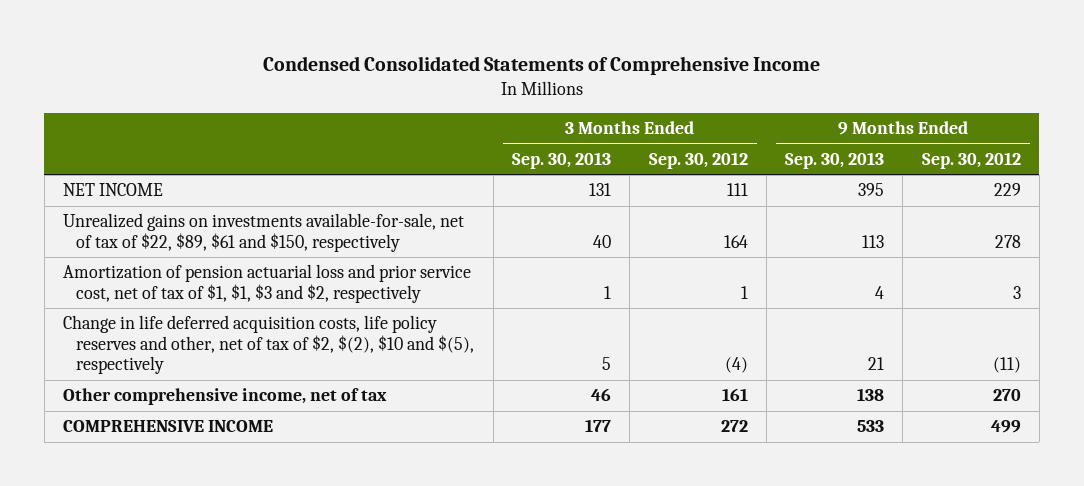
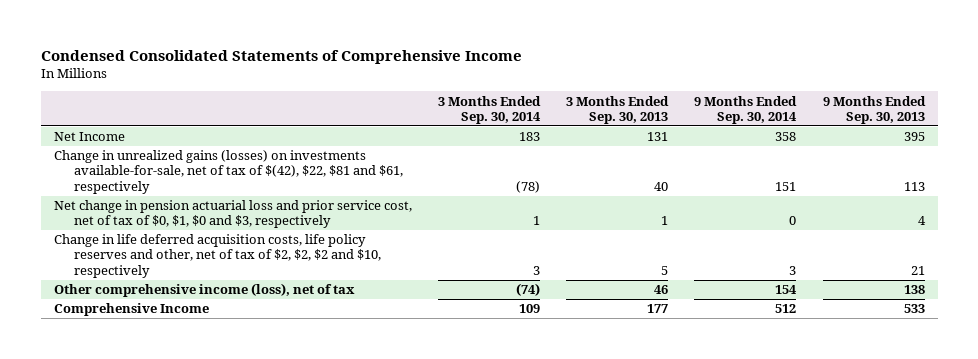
- | 3 Months Ended Sep. 30, 2013 | 3 Months Ended Sep. 30, 2012 | 9 Months Ended Sep. 30, 2013 | 9 Months Ended Sep. 30, 2012
+ | 3 Months Ended Sep. 30, 2014 | 3 Months Ended Sep. 30, 2013 | 9 Months Ended Sep. 30, 2014 | 9 Months Ended Sep. 30, 2013
- NET INCOME | 131 | 111 | 395 | 229
- Unrealized gains on investments available-for-sale, net of tax of $22, $89, $61 and $150, respectively | 40 | 164 | 113 | 278
- Amortization of pension actuarial loss and prior service cost, net of tax of $1, $1, $3 and $2, respectively | 1 | 1 | 4 | 3
- Change in life deferred acquisition costs, life policy reserves and other, net of tax of $2, $(2), $10 and $(5), respectively | 5 | (4) | 21 | (11)
- Other comprehensive income, net of tax | 46 | 161 | 138 | 270
- COMPREHENSIVE INCOME | 177 | 272 | 533 | 499
+ Net Income | 183 | 131 | 358 | 395
+ Change in unrealized gains (losses) on investments available-for-sale, net of tax of $(42), $22, $81 and $61, respectively | (78) | 40 | 151 | 113
+ Net change in pension actuarial loss and prior service cost, net of tax of $0, $1, $0 and $3, respectively | 1 | 1 | 0 | 4
+ Change in life deferred acquisition costs, life policy reserves and other, net of tax of $2, $2, $2 and $10, respectively | 3 | 5 | 3 | 21
+ Other comprehensive income (loss), net of tax | (74) | 46 | 154 | 138
+ Comprehensive Income | 109 | 177 | 512 | 533

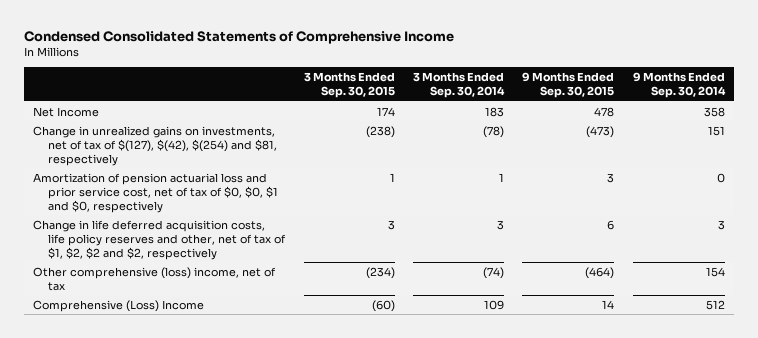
- | 3 Months Ended Sep. 30, 2014 | 3 Months Ended Sep. 30, 2013 | 9 Months Ended Sep. 30, 2014 | 9 Months Ended Sep. 30, 2013
+ | 3 Months Ended Sep. 30, 2015 | 3 Months Ended Sep. 30, 2014 | 9 Months Ended Sep. 30, 2015 | 9 Months Ended Sep. 30, 2014
- Change in unrealized gains (losses) on investments available-for-sale, net of tax of $(42), $22, $81 and $61, respectively | (78) | 40 | 151 | 113
- Net change in pension actuarial loss and prior service cost, net of tax of $0, $1, $0 and $3, respectively | 1 | 1 | 0 | 4
- Change in life deferred acquisition costs, life policy reserves and other, net of tax of $2, $2, $2 and $10, respectively | 3 | 5 | 3 | 21
- Other comprehensive income (loss), net of tax | (74) | 46 | 154 | 138
- Comprehensive Income | 109 | 177 | 512 | 533
+ Change in unrealized gains on investments, net of tax of $(127), $(42), $(254) and $81, respectively | (238) | (78) | (473) | 151
+ Amortization of pension actuarial loss and prior service cost, net of tax of $0, $0, $1 and $0, respectively | 1 | 1 | 3 | 0
+ Change in life deferred acquisition costs, life policy reserves and other, net of tax of $1, $2, $2 and $2, respectively | 3 | 3 | 6 | 3
+ Other comprehensive (loss) income, net of tax | (234) | (74) | (464) | 154
+ Comprehensive (Loss) Income | (60) | 109 | 14 | 512

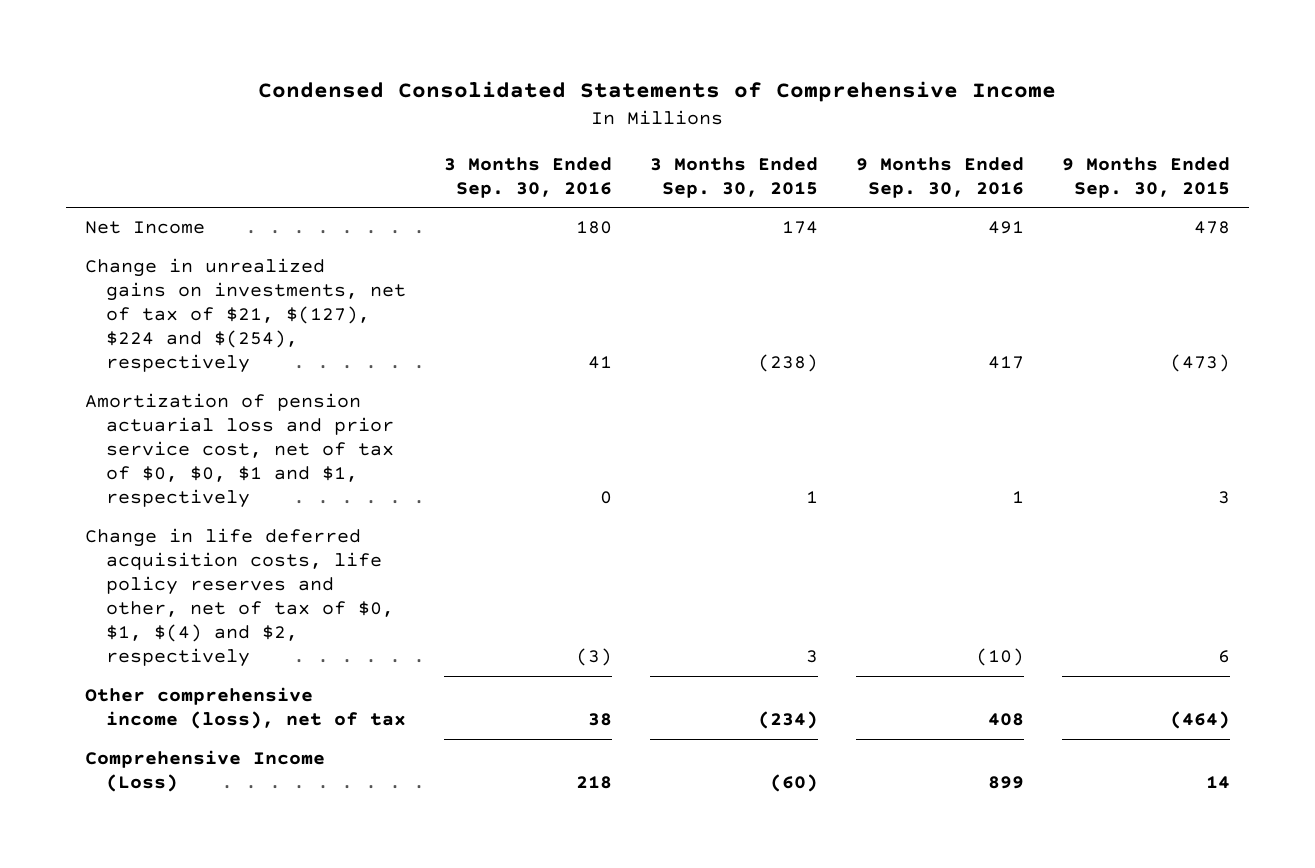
- | 3 Months Ended Sep. 30, 2015 | 3 Months Ended Sep. 30, 2014 | 9 Months Ended Sep. 30, 2015 | 9 Months Ended Sep. 30, 2014
+ | 3 Months Ended Sep. 30, 2016 | 3 Months Ended Sep. 30, 2015 | 9 Months Ended Sep. 30, 2016 | 9 Months Ended Sep. 30, 2015
- Change in unrealized gains on investments, net of tax of $(127), $(42), $(254) and $81, respectively | (238) | (78) | (473) | 151
- Amortization of pension actuarial loss and prior service cost, net of tax of $0, $0, $1 and $0, respectively | 1 | 1 | 3 | 0
- Change in life deferred acquisition costs, life policy reserves and other, net of tax of $1, $2, $2 and $2, respectively | 3 | 3 | 6 | 3
- Other comprehensive (loss) income, net of tax | (234) | (74) | (464) | 154
- Comprehensive (Loss) Income | (60) | 109 | 14 | 512
+ Change in unrealized gains on investments, net of tax of $21, $(127), $224 and $(254), respectively | 41 | (238) | 417 | (473)
+ Amortization of pension actuarial loss and prior service cost, net of tax of $0, $0, $1 and $1, respectively | 0 | 1 | 1 | 3
+ Change in life deferred acquisition costs, life policy reserves and other, net of tax of $0, $1, $(4) and $2, respectively | (3) | 3 | (10) | 6
+ Other comprehensive income (loss), net of tax | 38 | (234) | 408 | (464)
+ Comprehensive Income (Loss) | 218 | (60) | 899 | 14

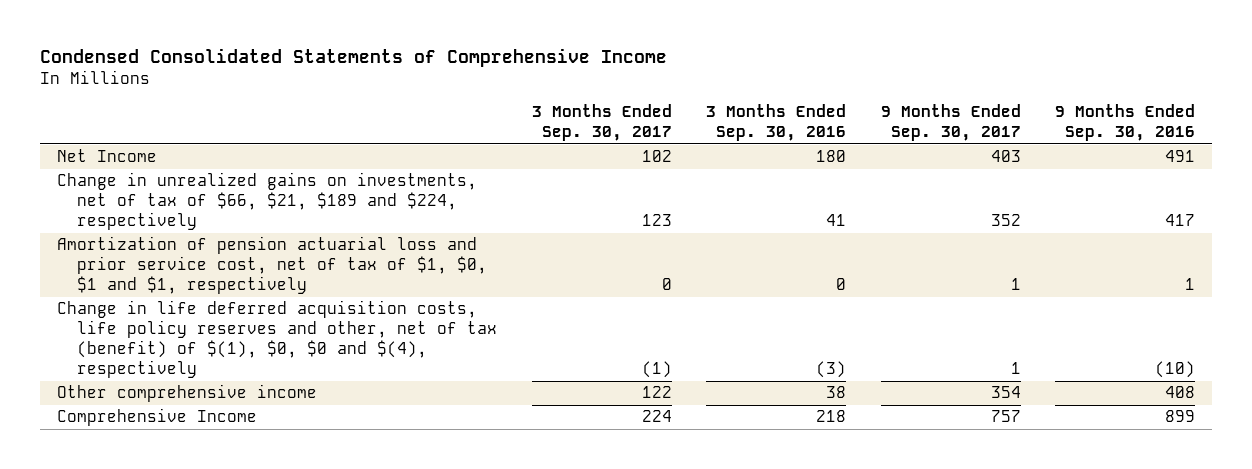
- | 3 Months Ended Sep. 30, 2016 | 3 Months Ended Sep. 30, 2015 | 9 Months Ended Sep. 30, 2016 | 9 Months Ended Sep. 30, 2015
+ | 3 Months Ended Sep. 30, 2017 | 3 Months Ended Sep. 30, 2016 | 9 Months Ended Sep. 30, 2017 | 9 Months Ended Sep. 30, 2016
- Change in unrealized gains on investments, net of tax of $21, $(127), $224 and $(254), respectively | 41 | (238) | 417 | (473)
- Amortization of pension actuarial loss and prior service cost, net of tax of $0, $0, $1 and $1, respectively | 0 | 1 | 1 | 3
- Change in life deferred acquisition costs, life policy reserves and other, net of tax of $0, $1, $(4) and $2, respectively | (3) | 3 | (10) | 6
- Other comprehensive income (loss), net of tax | 38 | (234) | 408 | (464)
- Comprehensive Income (Loss) | 218 | (60) | 899 | 14
+ Change in unrealized gains on investments, net of tax of $66, $21, $189 and $224, respectively | 123 | 41 | 352 | 417
+ Amortization of pension actuarial loss and prior service cost, net of tax of $1, $0, $1 and $1, respectively | 0 | 0 | 1 | 1
+ Change in life deferred acquisition costs, life policy reserves and other, net of tax (benefit) of $(1), $0, $0 and $(4), respectively | (1) | (3) | 1 | (10)
+ Other comprehensive income | 122 | 38 | 354 | 408
+ Comprehensive Income | 224 | 218 | 757 | 899

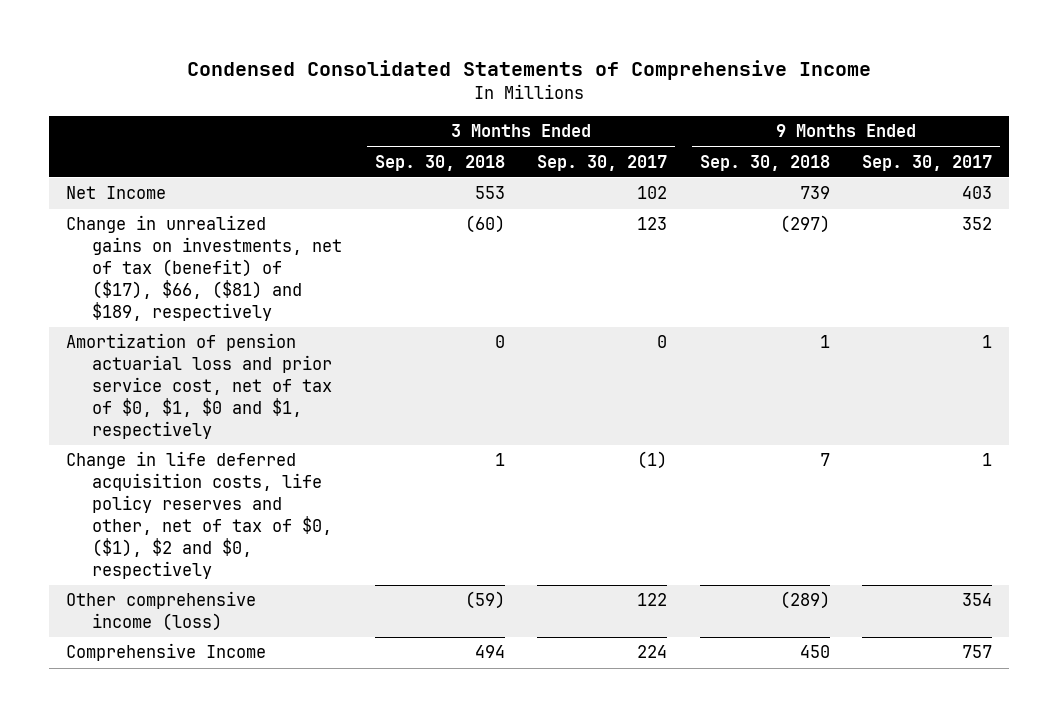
- | 3 Months Ended Sep. 30, 2017 | 3 Months Ended Sep. 30, 2016 | 9 Months Ended Sep. 30, 2017 | 9 Months Ended Sep. 30, 2016
+ | 3 Months Ended Sep. 30, 2018 | 3 Months Ended Sep. 30, 2017 | 9 Months Ended Sep. 30, 2018 | 9 Months Ended Sep. 30, 2017
- Change in unrealized gains on investments, net of tax of $66, $21, $189 and $224, respectively | 123 | 41 | 352 | 417
- Amortization of pension actuarial loss and prior service cost, net of tax of $1, $0, $1 and $1, respectively | 0 | 0 | 1 | 1
- Change in life deferred acquisition costs, life policy reserves and other, net of tax (benefit) of $(1), $0, $0 and $(4), respectively | (1) | (3) | 1 | (10)
- Other comprehensive income | 122 | 38 | 354 | 408
+ Change in unrealized gains on investments, net of tax (benefit) of ($17), $66, ($81) and $189, respectively | (60) | 123 | (297) | 352
+ Amortization of pension actuarial loss and prior service cost, net of tax of $0, $1, $0 and $1, respectively | 0 | 0 | 1 | 1
+ Change in life deferred acquisition costs, life policy reserves and other, net of tax of $0, ($1), $2 and $0, respectively | 1 | (1) | 7 | 1
+ Other comprehensive income (loss) | (59) | 122 | (289) | 354

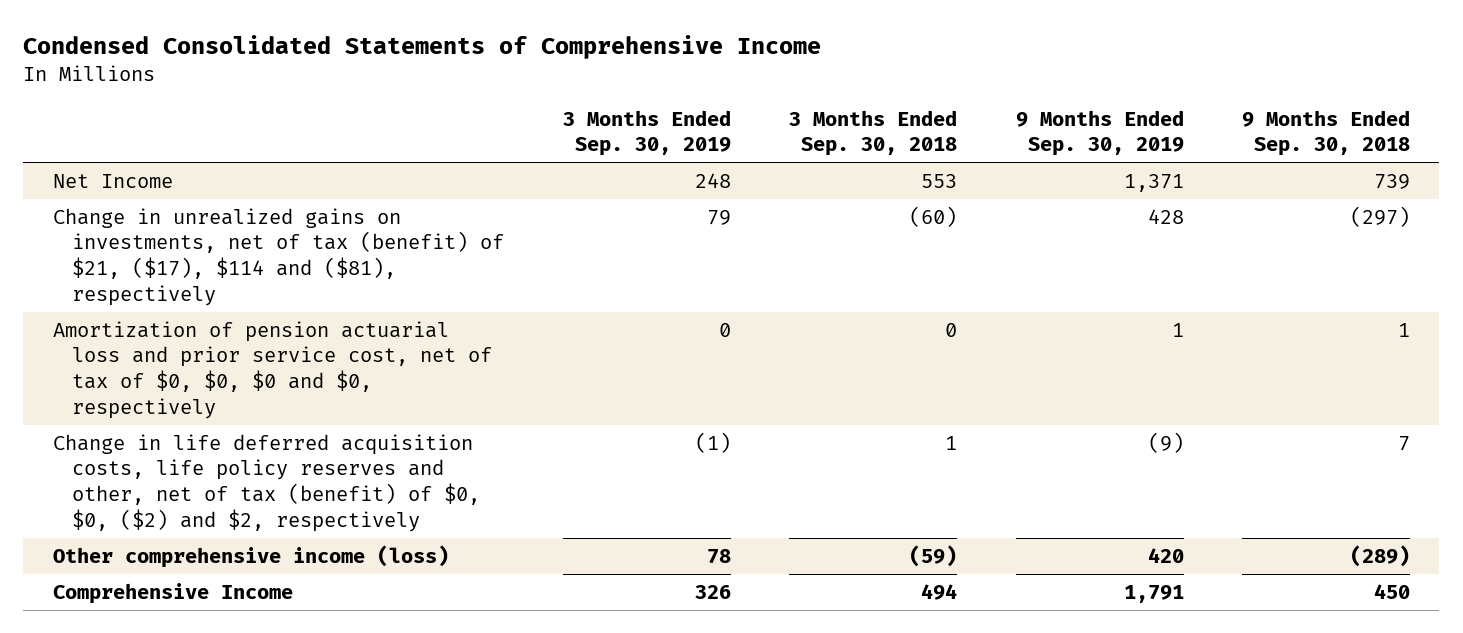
- | 3 Months Ended Sep. 30, 2018 | 3 Months Ended Sep. 30, 2017 | 9 Months Ended Sep. 30, 2018 | 9 Months Ended Sep. 30, 2017
+ | 3 Months Ended Sep. 30, 2019 | 3 Months Ended Sep. 30, 2018 | 9 Months Ended Sep. 30, 2019 | 9 Months Ended Sep. 30, 2018
- Change in unrealized gains on investments, net of tax (benefit) of ($17), $66, ($81) and $189, respectively | (60) | 123 | (297) | 352
- Amortization of pension actuarial loss and prior service cost, net of tax of $0, $1, $0 and $1, respectively | 0 | 0 | 1 | 1
- Change in life deferred acquisition costs, life policy reserves and other, net of tax of $0, ($1), $2 and $0, respectively | 1 | (1) | 7 | 1
+ Change in unrealized gains on investments, net of tax (benefit) of $21, ($17), $114 and ($81), respectively | 79 | (60) | 428 | (297)
+ Amortization of pension actuarial loss and prior service cost, net of tax of $0, $0, $0 and $0, respectively | 0 | 0 | 1 | 1
+ Change in life deferred acquisition costs, life policy reserves and other, net of tax (benefit) of $0, $0, ($2) and $2, respectively | (1) | 1 | (9) | 7

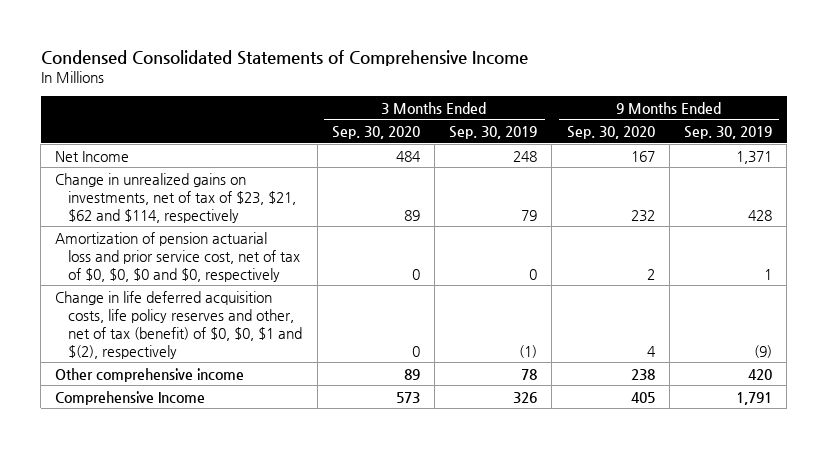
- | 3 Months Ended Sep. 30, 2019 | 3 Months Ended Sep. 30, 2018 | 9 Months Ended Sep. 30, 2019 | 9 Months Ended Sep. 30, 2018
+ | 3 Months Ended Sep. 30, 2020 | 3 Months Ended Sep. 30, 2019 | 9 Months Ended Sep. 30, 2020 | 9 Months Ended Sep. 30, 2019
- Change in unrealized gains on investments, net of tax (benefit) of $21, ($17), $114 and ($81), respectively | 79 | (60) | 428 | (297)
+ Change in unrealized gains on investments, net of tax of $23, $21, $62 and $114, respectively | 89 | 79 | 232 | 428
- Change in life deferred acquisition costs, life policy reserves and other, net of tax (benefit) of $0, $0, ($2) and $2, respectively | (1) | 1 | (9) | 7
- Other comprehensive income (loss) | 78 | (59) | 420 | (289)
+ Change in life deferred acquisition costs, life policy reserves and other, net of tax (benefit) of $0, $0, $1 and $(2), respectively | 0 | (1) | 4 | (9)
+ Other comprehensive income | 89 | 78 | 238 | 420

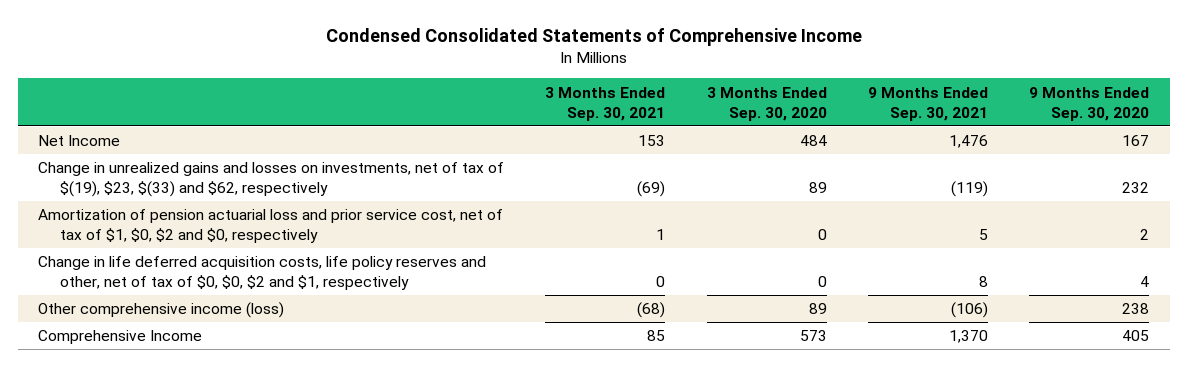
- | 3 Months Ended Sep. 30, 2020 | 3 Months Ended Sep. 30, 2019 | 9 Months Ended Sep. 30, 2020 | 9 Months Ended Sep. 30, 2019
+ | 3 Months Ended Sep. 30, 2021 | 3 Months Ended Sep. 30, 2020 | 9 Months Ended Sep. 30, 2021 | 9 Months Ended Sep. 30, 2020
- Change in unrealized gains on investments, net of tax of $23, $21, $62 and $114, respectively | 89 | 79 | 232 | 428
- Amortization of pension actuarial loss and prior service cost, net of tax of $0, $0, $0 and $0, respectively | 0 | 0 | 2 | 1
- Change in life deferred acquisition costs, life policy reserves and other, net of tax (benefit) of $0, $0, $1 and $(2), respectively | 0 | (1) | 4 | (9)
- Other comprehensive income | 89 | 78 | 238 | 420
+ Change in unrealized gains and losses on investments, net of tax of $(19), $23, $(33) and $62, respectively | (69) | 89 | (119) | 232
+ Amortization of pension actuarial loss and prior service cost, net of tax of $1, $0, $2 and $0, respectively | 1 | 0 | 5 | 2
+ Change in life deferred acquisition costs, life policy reserves and other, net of tax of $0, $0, $2 and $1, respectively | 0 | 0 | 8 | 4
+ Other comprehensive income (loss) | (68) | 89 | (106) | 238

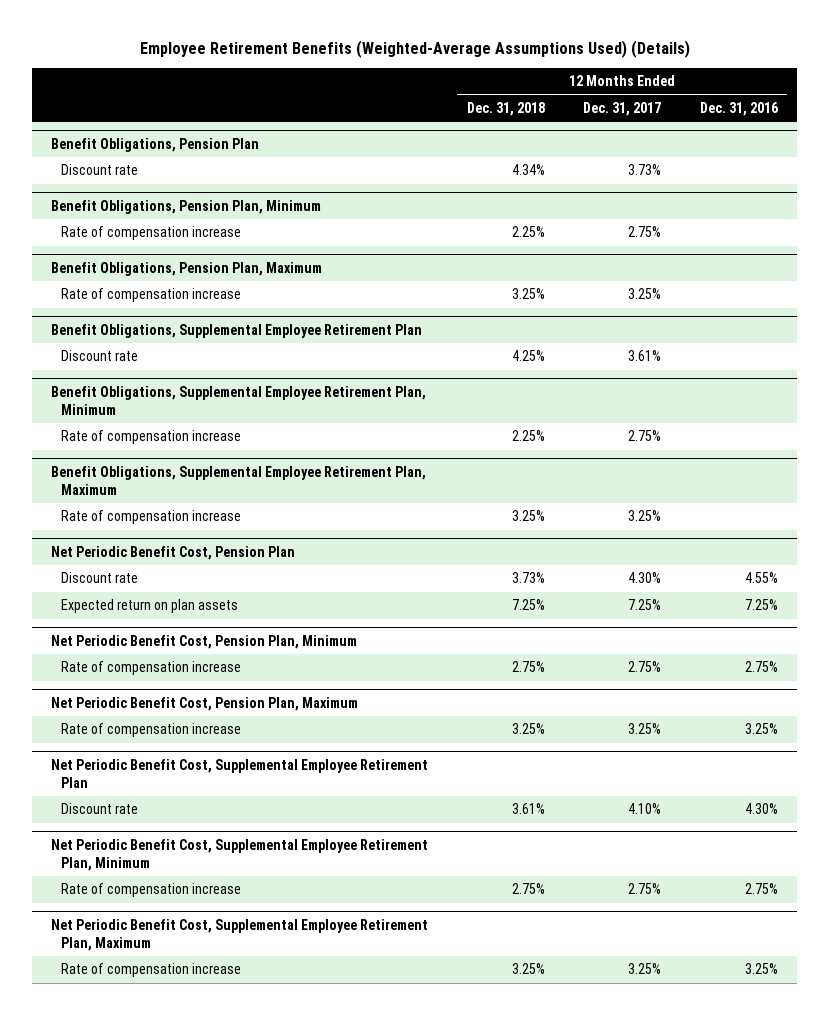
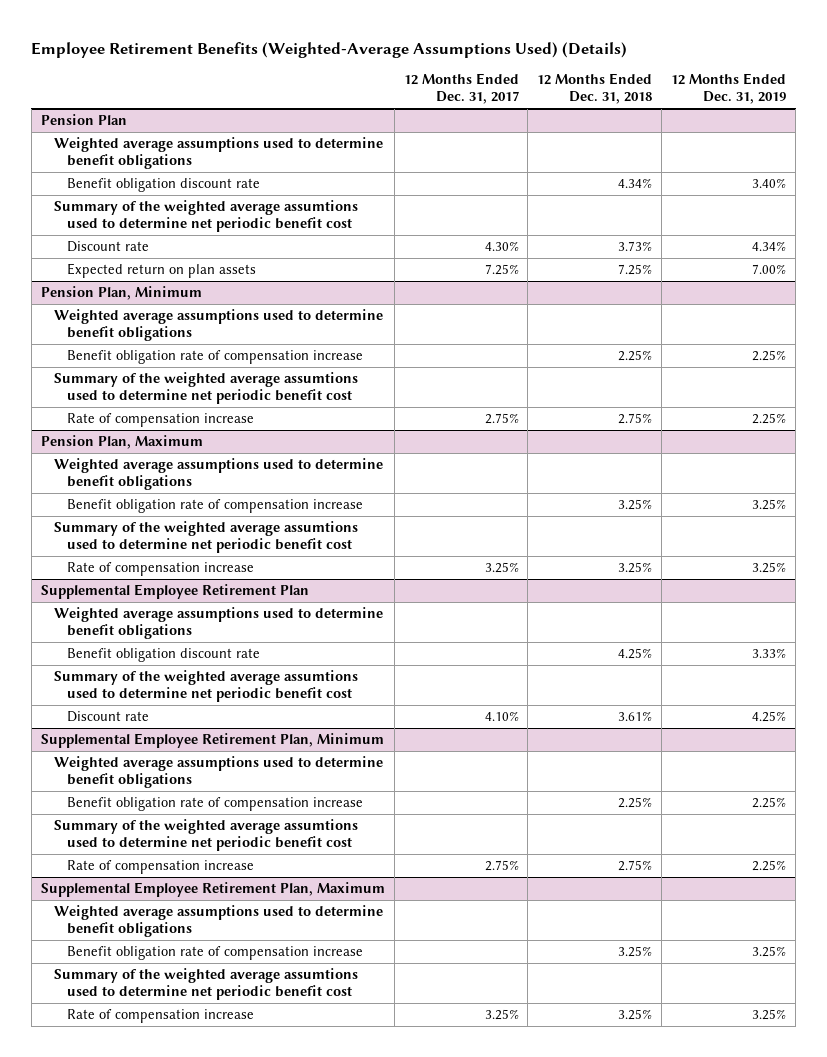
- | 12 Months Ended Dec. 31, 2018 | 12 Months Ended Dec. 31, 2017 | 12 Months Ended Dec. 31, 2016
+ | 12 Months Ended Dec. 31, 2017 | 12 Months Ended Dec. 31, 2018 | 12 Months Ended Dec. 31, 2019
- Benefit Obligations, Pension Plan
- Discount rate | 4.34% | 3.73% |
- Benefit Obligations, Pension Plan, Minimum
- Rate of compensation increase | 2.25% | 2.75% |
- Benefit Obligations, Pension Plan, Maximum
- Rate of compensation increase | 3.25% | 3.25% |
- Benefit Obligations, Supplemental Employee Retirement Plan
- Discount rate | 4.25% | 3.61% |
- Benefit Obligations, Supplemental Employee Retirement Plan, Minimum
- Rate of compensation increase | 2.25% | 2.75% |
- Benefit Obligations, Supplemental Employee Retirement Plan, Maximum
- Rate of compensation increase | 3.25% | 3.25% |
- Net Periodic Benefit Cost, Pension Plan
+ Pension Plan
+ Weighted average assumptions used to determine benefit obligations
+ Benefit obligation discount rate | | 4.34% | 3.40%
+ Summary of the weighted average assumtions used to determine net periodic benefit cost
- Net Periodic Benefit Cost, Pension Plan, Minimum
+ Pension Plan, Minimum
+ Weighted average assumptions used to determine benefit obligations
+ Benefit obligation rate of compensation increase | | 2.25% | 2.25%
+ Summary of the weighted average assumtions used to determine net periodic benefit cost
- Net Periodic Benefit Cost, Pension Plan, Maximum
+ Pension Plan, Maximum
+ Weighted average assumptions used to determine benefit obligations
+ Benefit obligation rate of compensation increase | | 3.25% | 3.25%
+ Summary of the weighted average assumtions used to determine net periodic benefit cost
- Net Periodic Benefit Cost, Supplemental Employee Retirement Plan
+ Supplemental Employee Retirement Plan
+ Weighted average assumptions used to determine benefit obligations
+ Benefit obligation discount rate | | 4.25% | 3.33%
+ Summary of the weighted average assumtions used to determine net periodic benefit cost
- Net Periodic Benefit Cost, Supplemental Employee Retirement Plan, Minimum
+ Supplemental Employee Retirement Plan, Minimum
+ Weighted average assumptions used to determine benefit obligations
+ Benefit obligation rate of compensation increase | | 2.25% | 2.25%
+ Summary of the weighted average assumtions used to determine net periodic benefit cost
- Net Periodic Benefit Cost, Supplemental Employee Retirement Plan, Maximum
+ Supplemental Employee Retirement Plan, Maximum
+ Weighted average assumptions used to determine benefit obligations
+ Benefit obligation rate of compensation increase | | 3.25% | 3.25%
+ Summary of the weighted average assumtions used to determine net periodic benefit cost

